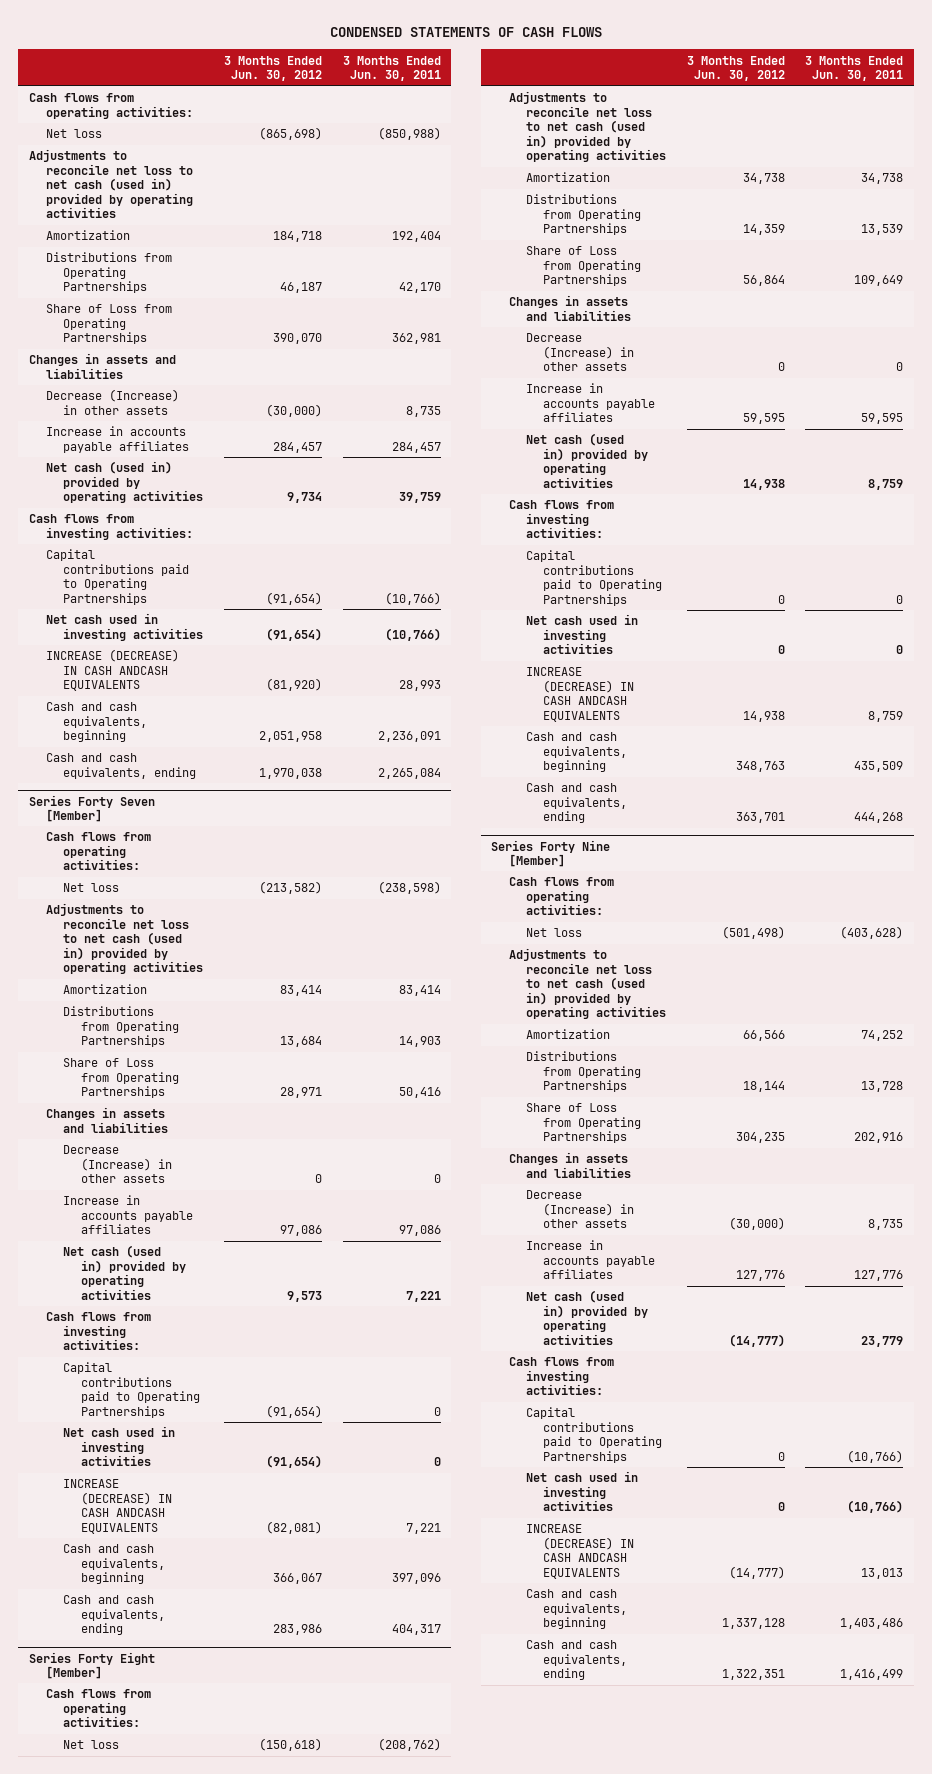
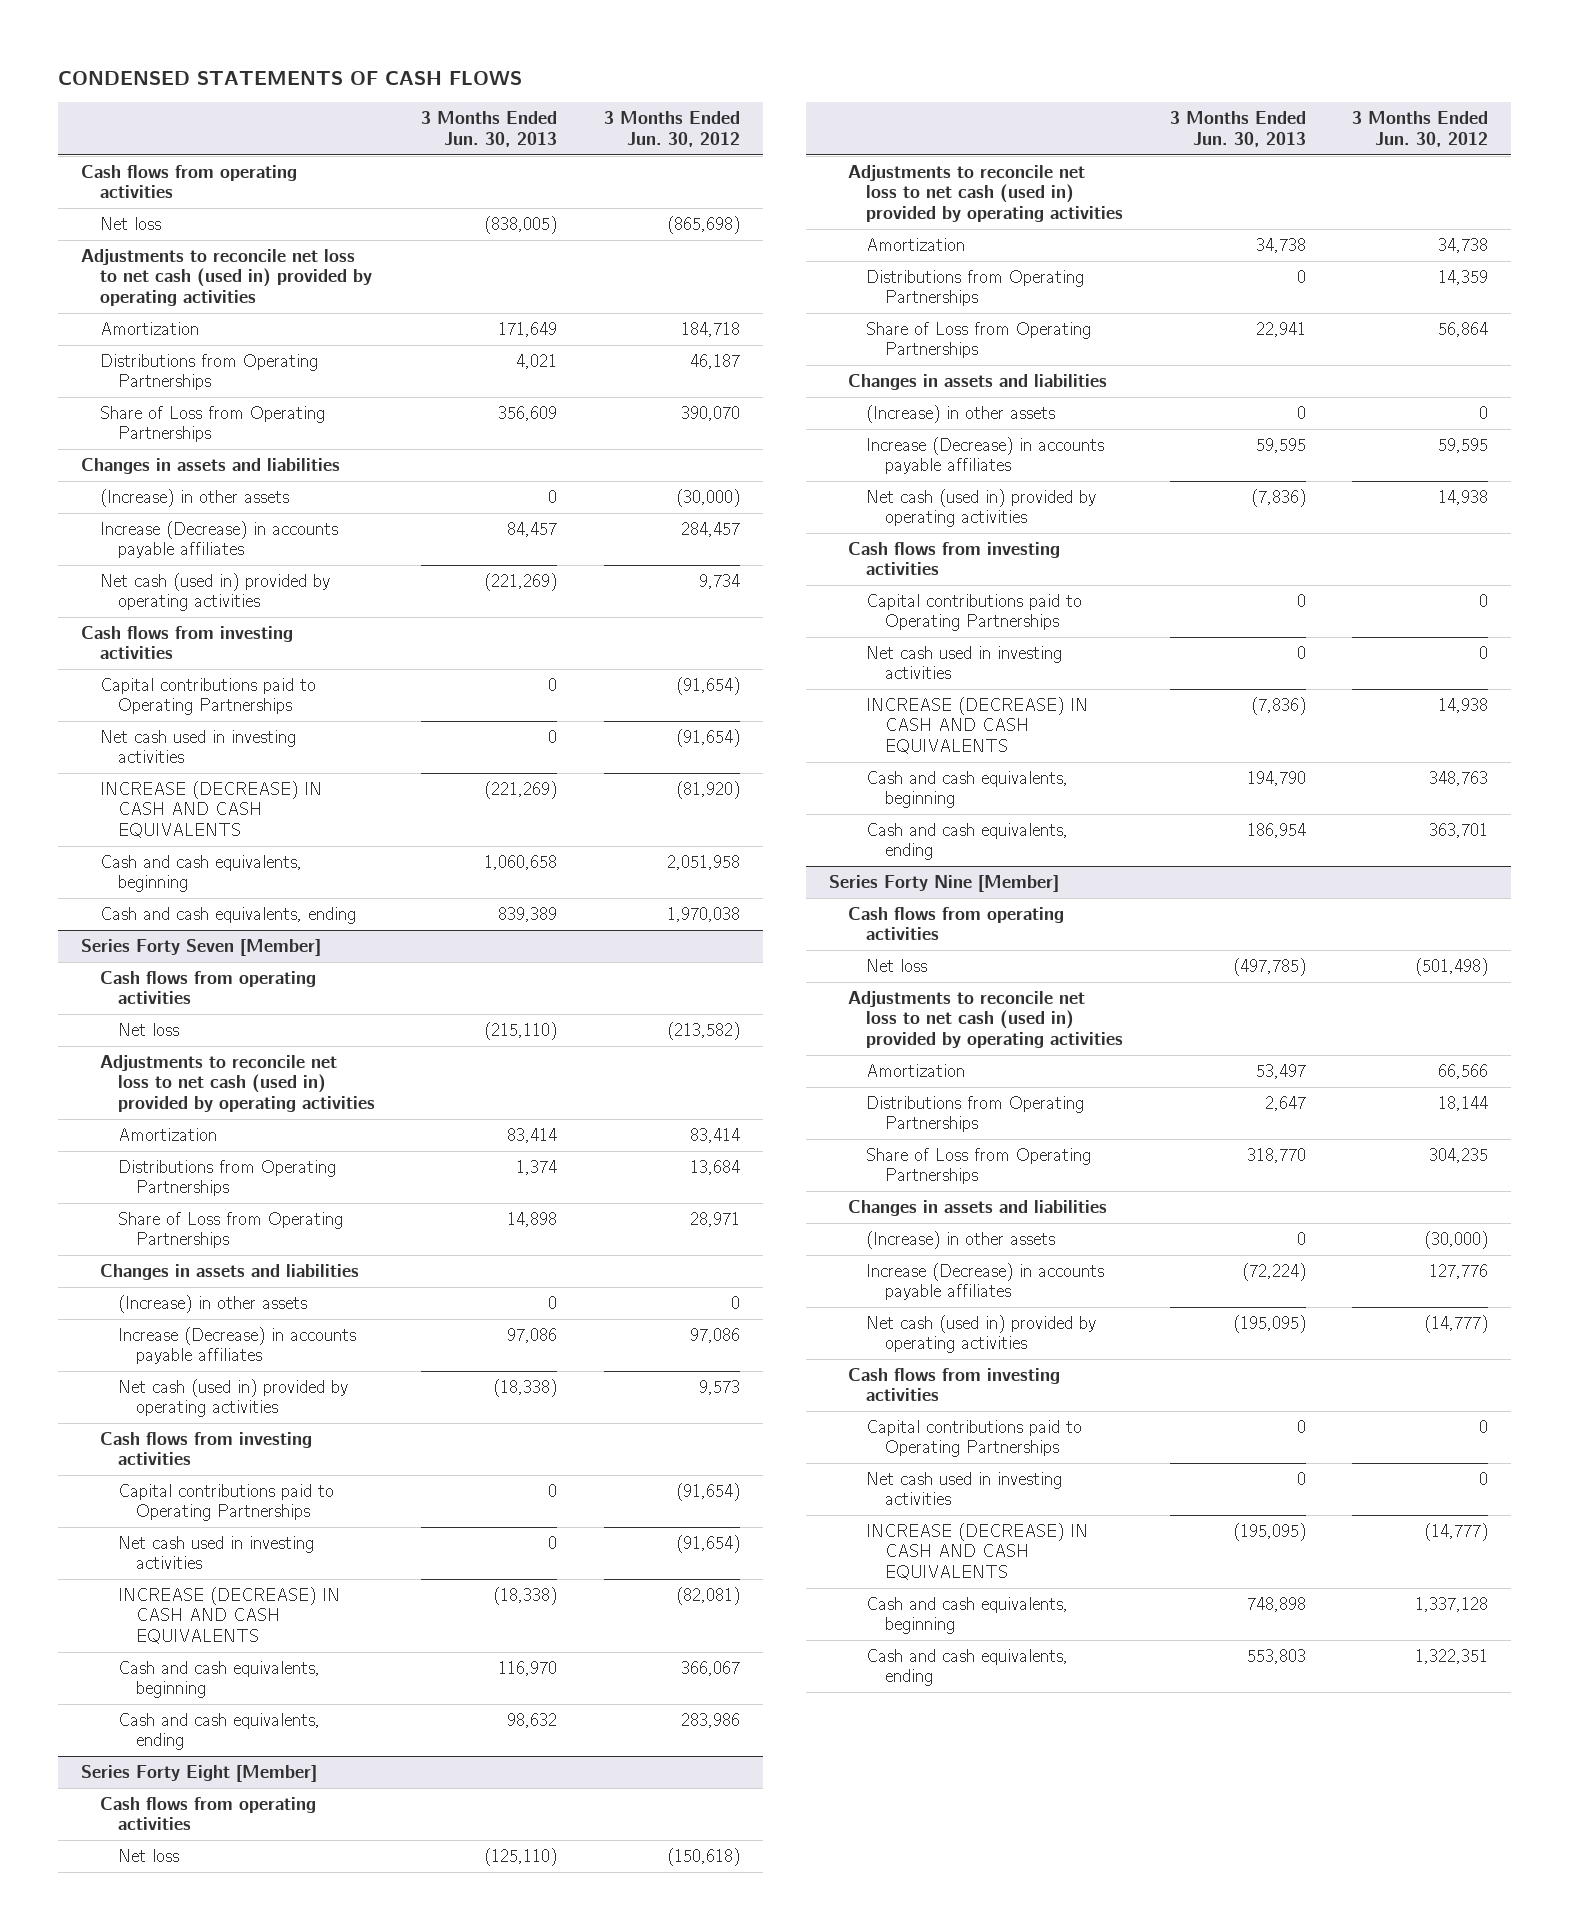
- | 3 Months Ended Jun. 30, 2012 | 3 Months Ended Jun. 30, 2011
+ | 3 Months Ended Jun. 30, 2013 | 3 Months Ended Jun. 30, 2012
- Cash flows from operating activities:
+ Cash flows from operating activities
- Decrease (Increase) in other assets | (30,000) | 8,735
- Increase in accounts payable affiliates | 284,457 | 284,457
+ (Increase) in other assets | 0 | (30,000)
+ Increase (Decrease) in accounts payable affiliates | 84,457 | 284,457
- Cash flows from investing activities:
+ Cash flows from investing activities
- INCREASE (DECREASE) IN CASH ANDCASH EQUIVALENTS | (81,920) | 28,993
+ INCREASE (DECREASE) IN CASH AND CASH EQUIVALENTS | (221,269) | (81,920)
@ Series Forty Seven [Member]
- Cash flows from operating activities:
+ Cash flows from operating activities
- Decrease (Increase) in other assets | 0 | 0
- Increase in accounts payable affiliates | 97,086 | 97,086
+ (Increase) in other assets | 0 | 0
+ Increase (Decrease) in accounts payable affiliates | 97,086 | 97,086
- Cash flows from investing activities:
+ Cash flows from investing activities
- INCREASE (DECREASE) IN CASH ANDCASH EQUIVALENTS | (82,081) | 7,221
+ INCREASE (DECREASE) IN CASH AND CASH EQUIVALENTS | (18,338) | (82,081)
@ Series Forty Eight [Member]
- Cash flows from operating activities:
+ Cash flows from operating activities
- Decrease (Increase) in other assets | 0 | 0
- Increase in accounts payable affiliates | 59,595 | 59,595
+ (Increase) in other assets | 0 | 0
+ Increase (Decrease) in accounts payable affiliates | 59,595 | 59,595
- Cash flows from investing activities:
+ Cash flows from investing activities
- INCREASE (DECREASE) IN CASH ANDCASH EQUIVALENTS | 14,938 | 8,759
+ INCREASE (DECREASE) IN CASH AND CASH EQUIVALENTS | (7,836) | 14,938
@ Series Forty Nine [Member]
- Cash flows from operating activities:
+ Cash flows from operating activities
- Decrease (Increase) in other assets | (30,000) | 8,735
- Increase in accounts payable affiliates | 127,776 | 127,776
+ (Increase) in other assets | 0 | (30,000)
+ Increase (Decrease) in accounts payable affiliates | (72,224) | 127,776
- Cash flows from investing activities:
+ Cash flows from investing activities
- INCREASE (DECREASE) IN CASH ANDCASH EQUIVALENTS | (14,777) | 13,013
+ INCREASE (DECREASE) IN CASH AND CASH EQUIVALENTS | (195,095) | (14,777)

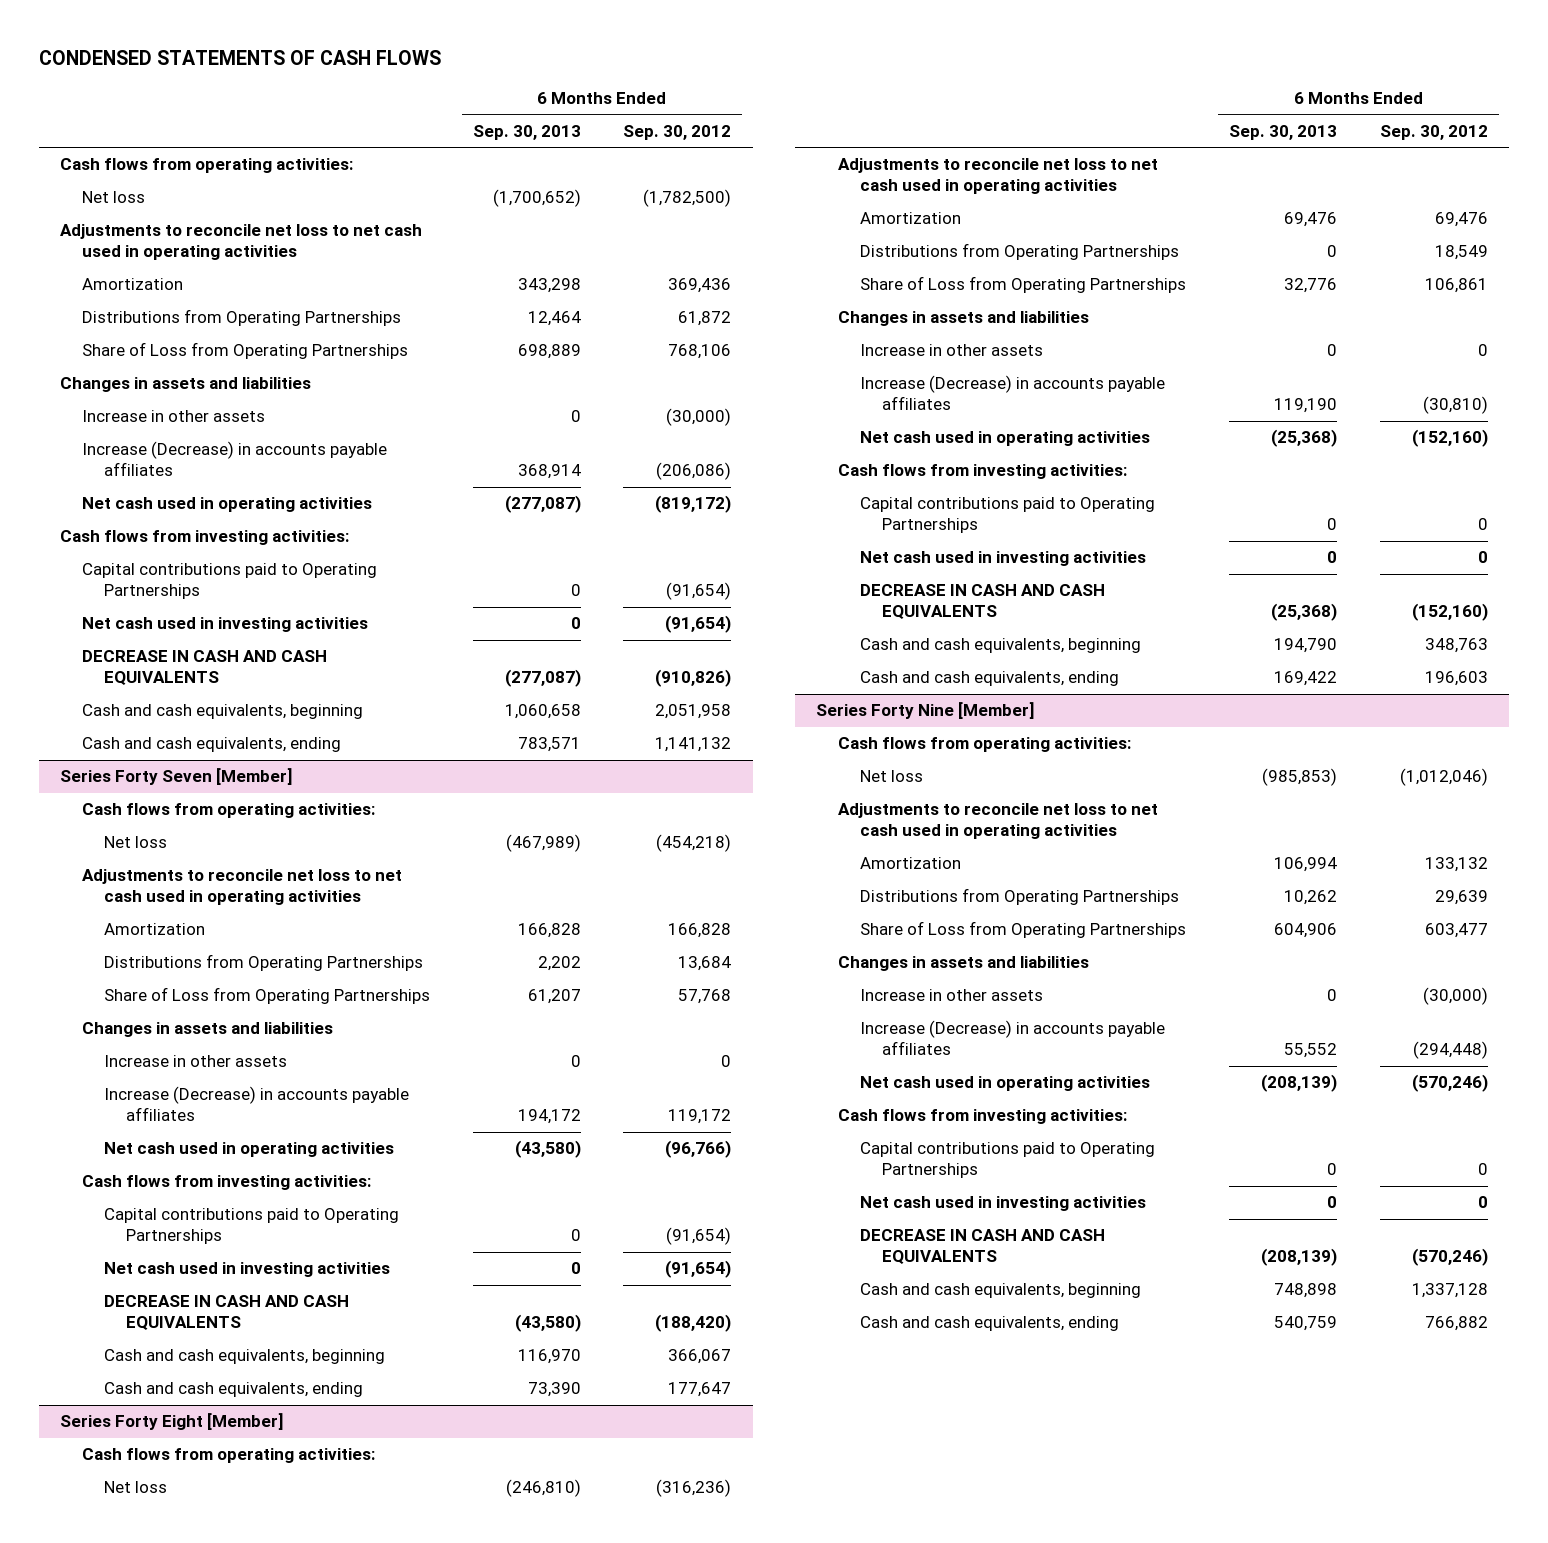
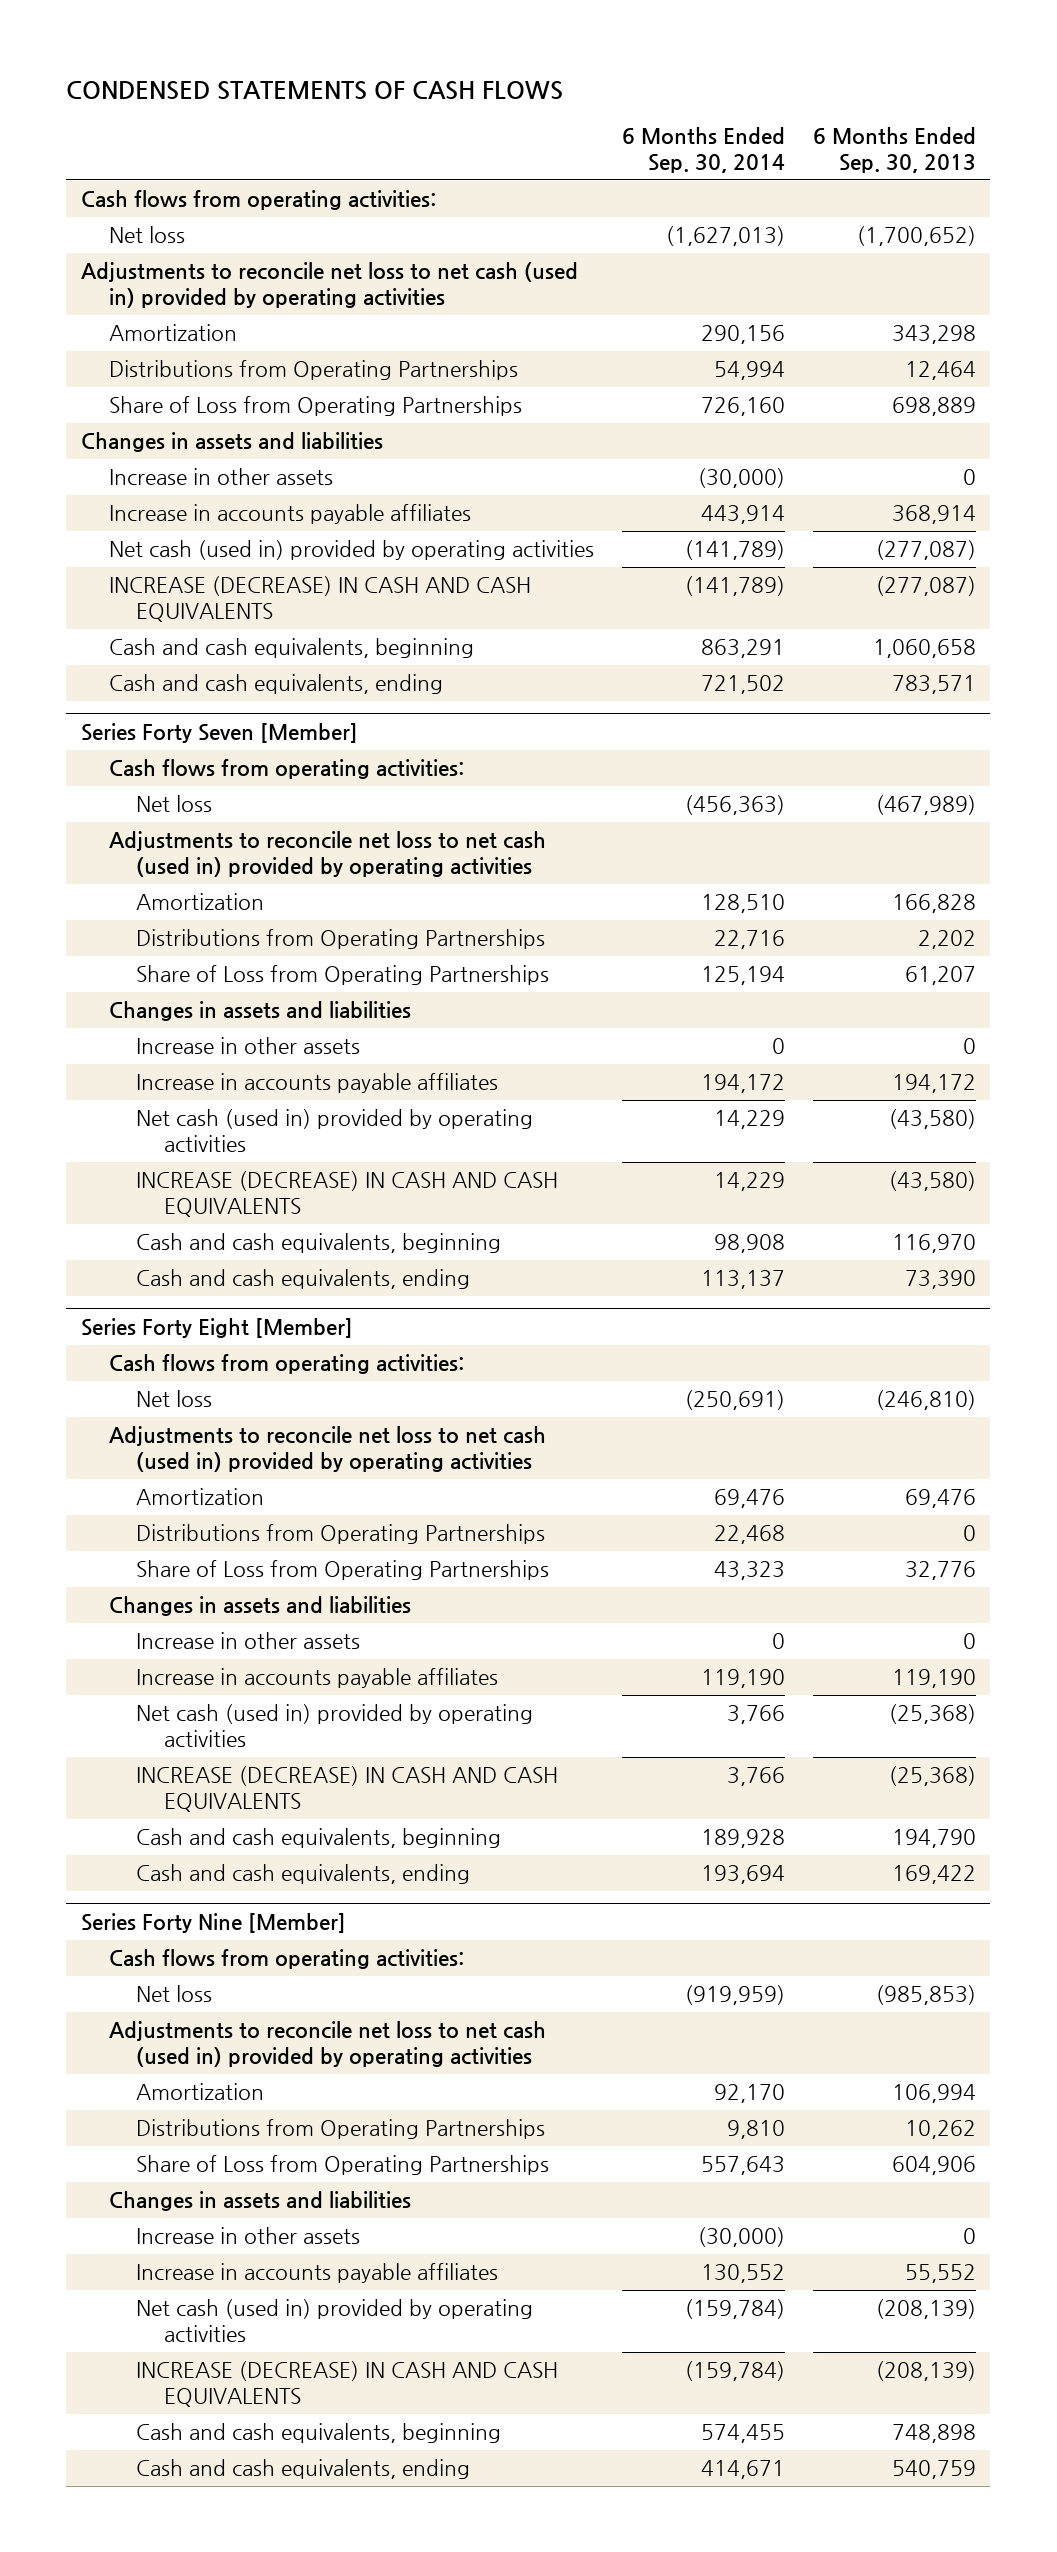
- | 6 Months Ended Sep. 30, 2013 | 6 Months Ended Sep. 30, 2012
+ | 6 Months Ended Sep. 30, 2014 | 6 Months Ended Sep. 30, 2013
- Adjustments to reconcile net loss to net cash used in operating activities
+ Adjustments to reconcile net loss to net cash (used in) provided by operating activities
- Increase (Decrease) in accounts payable affiliates | 368,914 | (206,086)
- Net cash used in operating activities | (277,087) | (819,172)
- Cash flows from investing activities:
- Capital contributions paid to Operating Partnerships | 0 | (91,654)
- Net cash used in investing activities | 0 | (91,654)
- DECREASE IN CASH AND CASH EQUIVALENTS | (277,087) | (910,826)
+ Increase in accounts payable affiliates | 443,914 | 368,914
+ Net cash (used in) provided by operating activities | (141,789) | (277,087)
+ INCREASE (DECREASE) IN CASH AND CASH EQUIVALENTS | (141,789) | (277,087)
@ Series Forty Seven [Member]
- Adjustments to reconcile net loss to net cash used in operating activities
+ Adjustments to reconcile net loss to net cash (used in) provided by operating activities
- Increase (Decrease) in accounts payable affiliates | 194,172 | 119,172
- Net cash used in operating activities | (43,580) | (96,766)
- Cash flows from investing activities:
- Capital contributions paid to Operating Partnerships | 0 | (91,654)
- Net cash used in investing activities | 0 | (91,654)
- DECREASE IN CASH AND CASH EQUIVALENTS | (43,580) | (188,420)
+ Increase in accounts payable affiliates | 194,172 | 194,172
+ Net cash (used in) provided by operating activities | 14,229 | (43,580)
+ INCREASE (DECREASE) IN CASH AND CASH EQUIVALENTS | 14,229 | (43,580)
@ Series Forty Eight [Member]
- Adjustments to reconcile net loss to net cash used in operating activities
+ Adjustments to reconcile net loss to net cash (used in) provided by operating activities
- Increase (Decrease) in accounts payable affiliates | 119,190 | (30,810)
- Net cash used in operating activities | (25,368) | (152,160)
- Cash flows from investing activities:
- Capital contributions paid to Operating Partnerships | 0 | 0
- Net cash used in investing activities | 0 | 0
- DECREASE IN CASH AND CASH EQUIVALENTS | (25,368) | (152,160)
+ Increase in accounts payable affiliates | 119,190 | 119,190
+ Net cash (used in) provided by operating activities | 3,766 | (25,368)
+ INCREASE (DECREASE) IN CASH AND CASH EQUIVALENTS | 3,766 | (25,368)
@ Series Forty Nine [Member]
- Adjustments to reconcile net loss to net cash used in operating activities
+ Adjustments to reconcile net loss to net cash (used in) provided by operating activities
- Increase (Decrease) in accounts payable affiliates | 55,552 | (294,448)
- Net cash used in operating activities | (208,139) | (570,246)
- Cash flows from investing activities:
- Capital contributions paid to Operating Partnerships | 0 | 0
- Net cash used in investing activities | 0 | 0
- DECREASE IN CASH AND CASH EQUIVALENTS | (208,139) | (570,246)
+ Increase in accounts payable affiliates | 130,552 | 55,552
+ Net cash (used in) provided by operating activities | (159,784) | (208,139)
+ INCREASE (DECREASE) IN CASH AND CASH EQUIVALENTS | (159,784) | (208,139)

